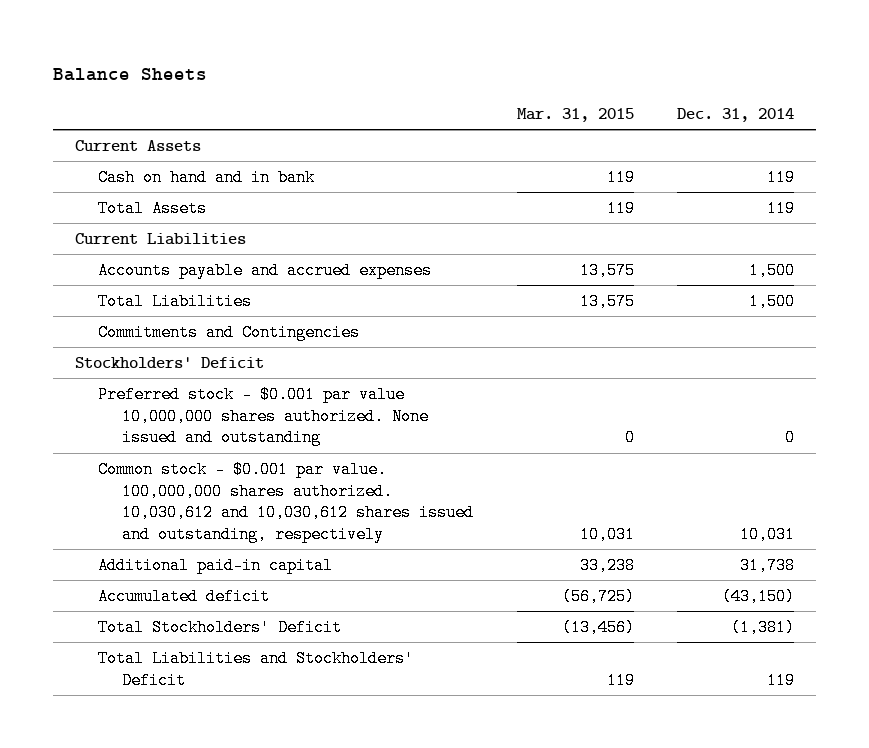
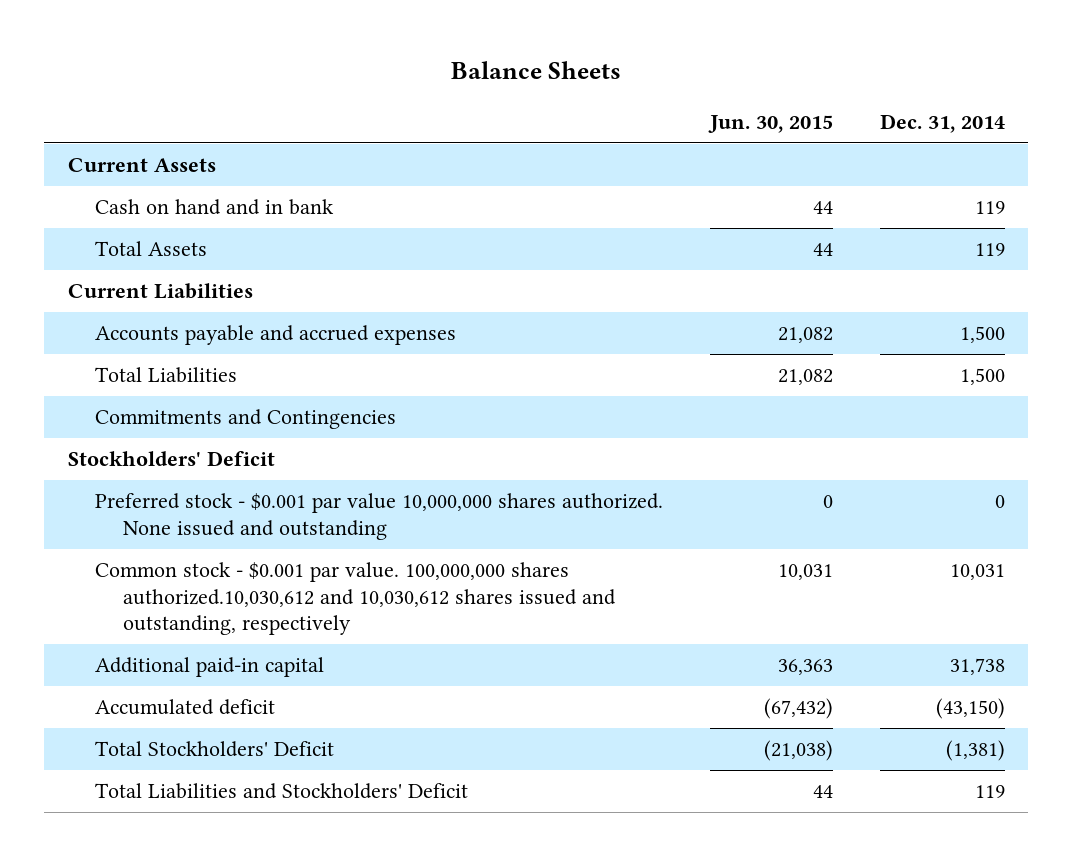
- | Mar. 31, 2015 | Dec. 31, 2014
+ | Jun. 30, 2015 | Dec. 31, 2014
- Common stock - $0.001 par value. 100,000,000 shares authorized. 10,030,612 and 10,030,612 shares issued and outstanding, respectively | 10,031 | 10,031
+ Common stock - $0.001 par value. 100,000,000 shares authorized.10,030,612 and 10,030,612 shares issued and outstanding, respectively | 10,031 | 10,031

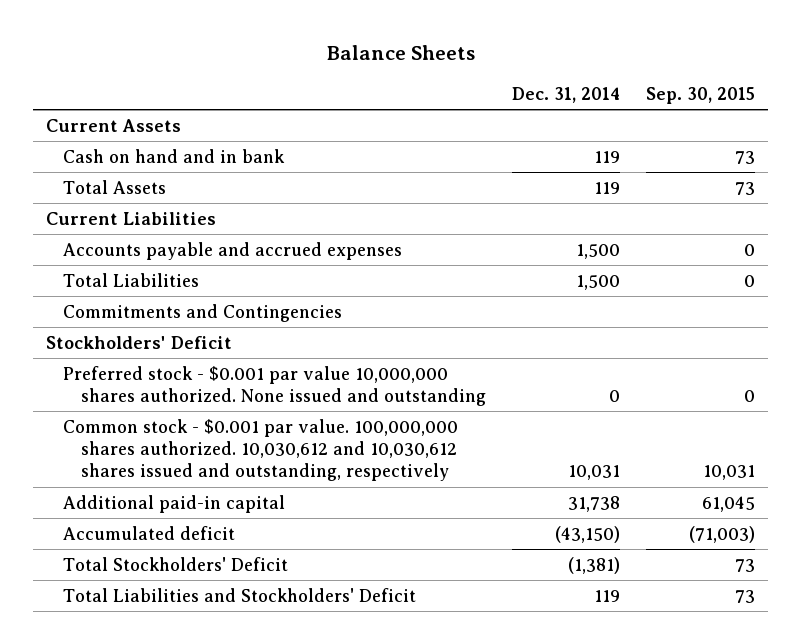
- | Jun. 30, 2015 | Dec. 31, 2014
+ | Dec. 31, 2014 | Sep. 30, 2015
- Common stock - $0.001 par value. 100,000,000 shares authorized.10,030,612 and 10,030,612 shares issued and outstanding, respectively | 10,031 | 10,031
+ Common stock - $0.001 par value. 100,000,000 shares authorized. 10,030,612 and 10,030,612 shares issued and outstanding, respectively | 10,031 | 10,031

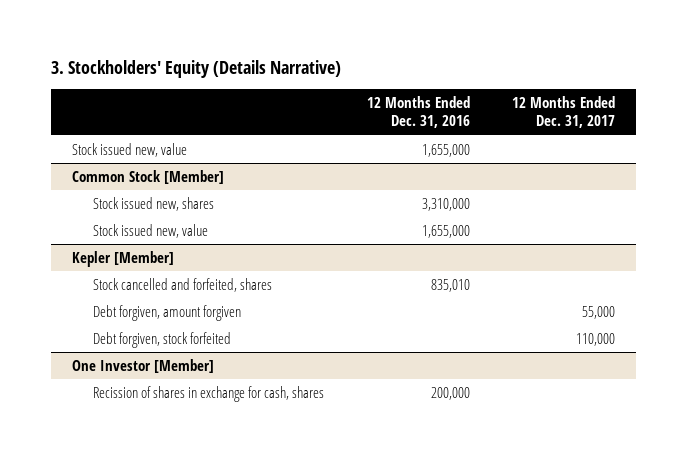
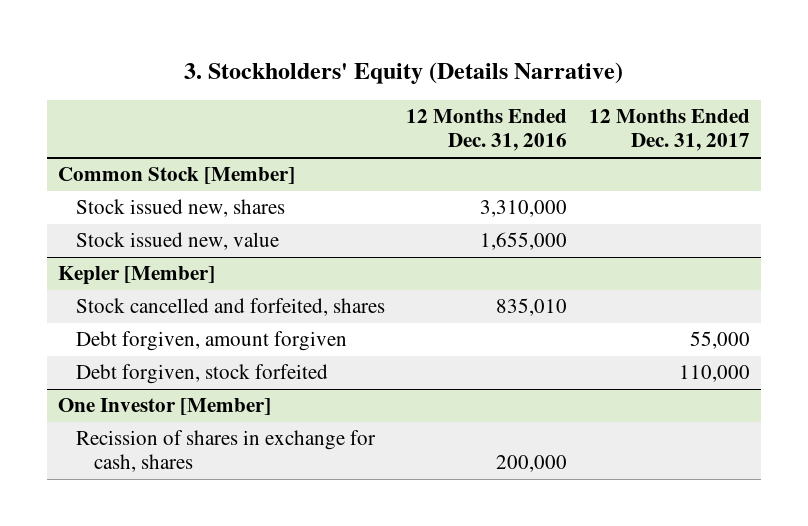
- Stock issued new, value | 1,655,000 |

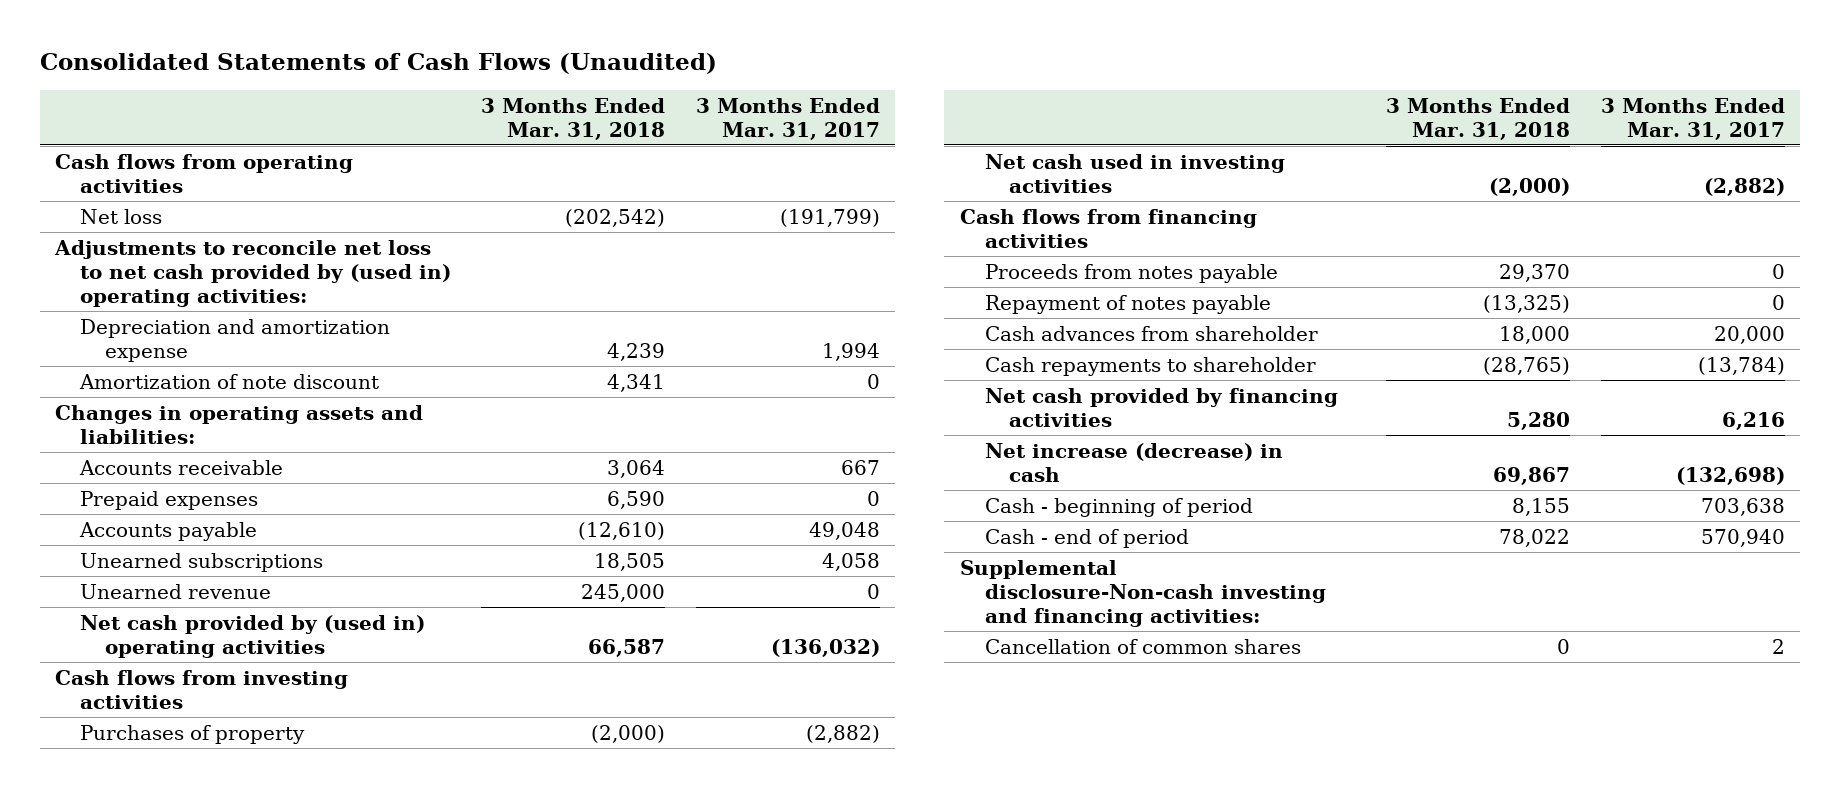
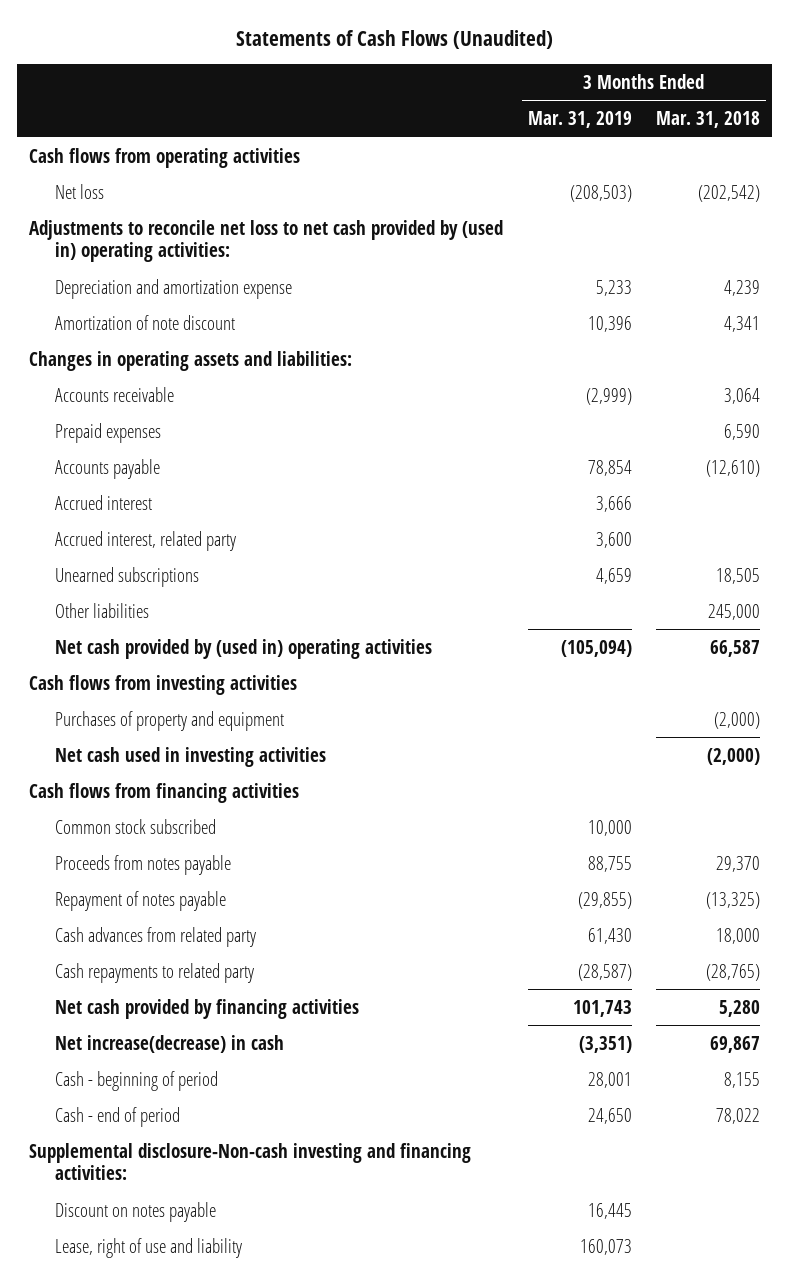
- Consolidated Statements of Cash Flows (Unaudited)
+ Statements of Cash Flows (Unaudited)
- | 3 Months Ended Mar. 31, 2018 | 3 Months Ended Mar. 31, 2017
+ | 3 Months Ended Mar. 31, 2019 | 3 Months Ended Mar. 31, 2018
+ Accrued interest | 3,666 |
+ Accrued interest, related party | 3,600 |
- Unearned revenue | 245,000 | 0
+ Other liabilities | | 245,000
- Purchases of property | (2,000) | (2,882)
+ Purchases of property and equipment | | (2,000)
+ Common stock subscribed | 10,000 |
- Cash advances from shareholder | 18,000 | 20,000
- Cash repayments to shareholder | (28,765) | (13,784)
+ Cash advances from related party | 61,430 | 18,000
+ Cash repayments to related party | (28,587) | (28,765)
- Net increase (decrease) in cash | 69,867 | (132,698)
+ Net increase(decrease) in cash | (3,351) | 69,867
- Cancellation of common shares | 0 | 2
+ Discount on notes payable | 16,445 |
+ Lease, right of use and liability | 160,073 |

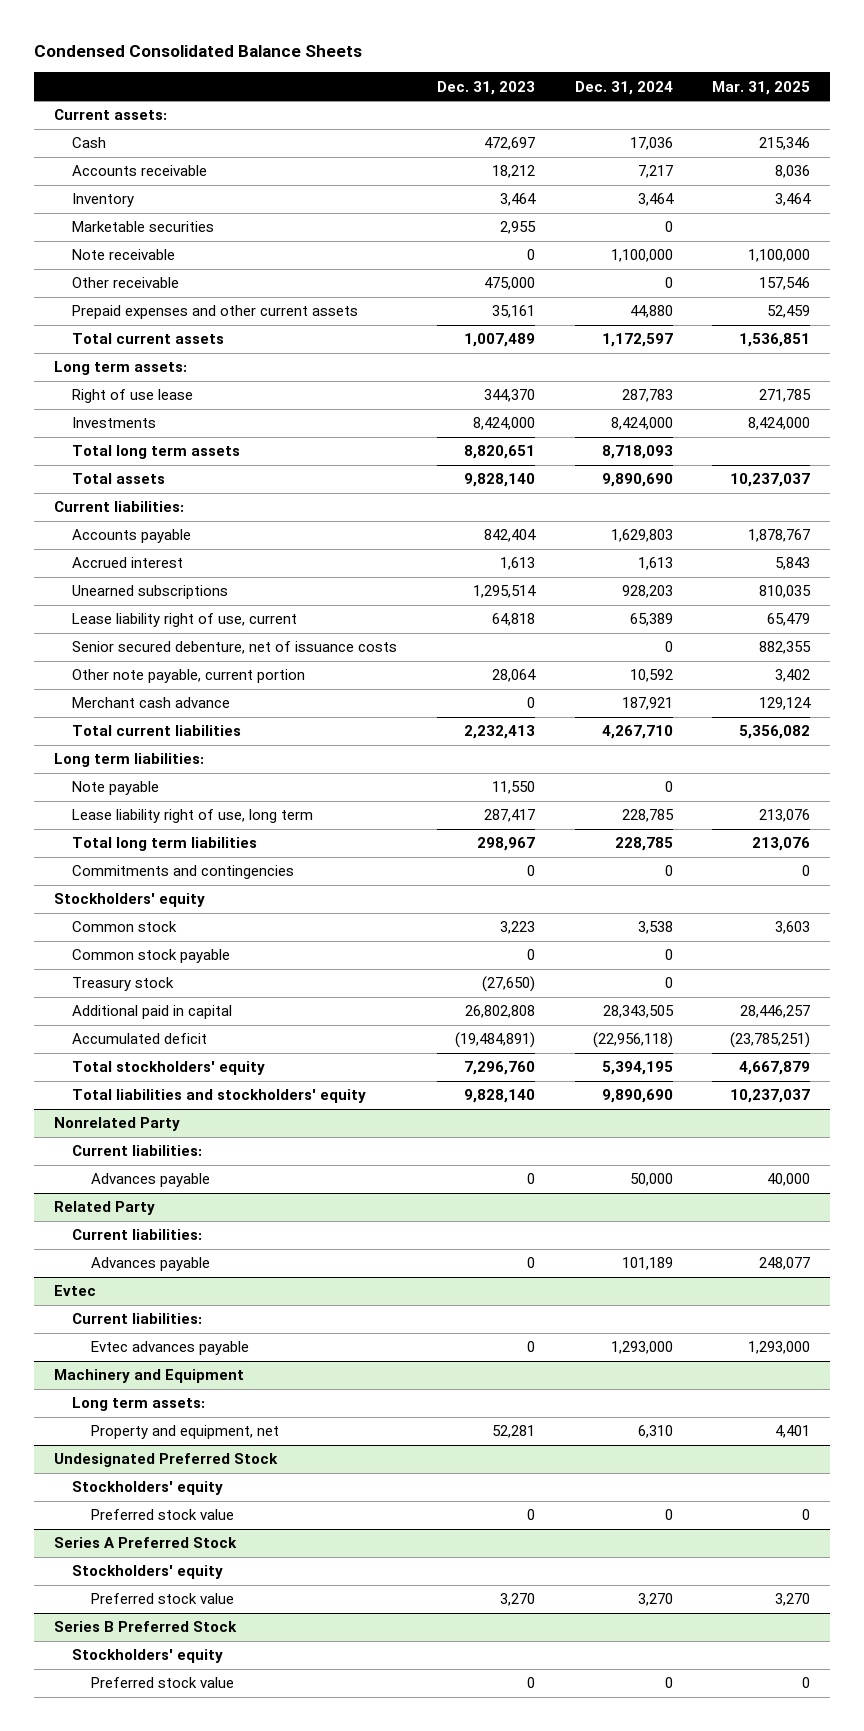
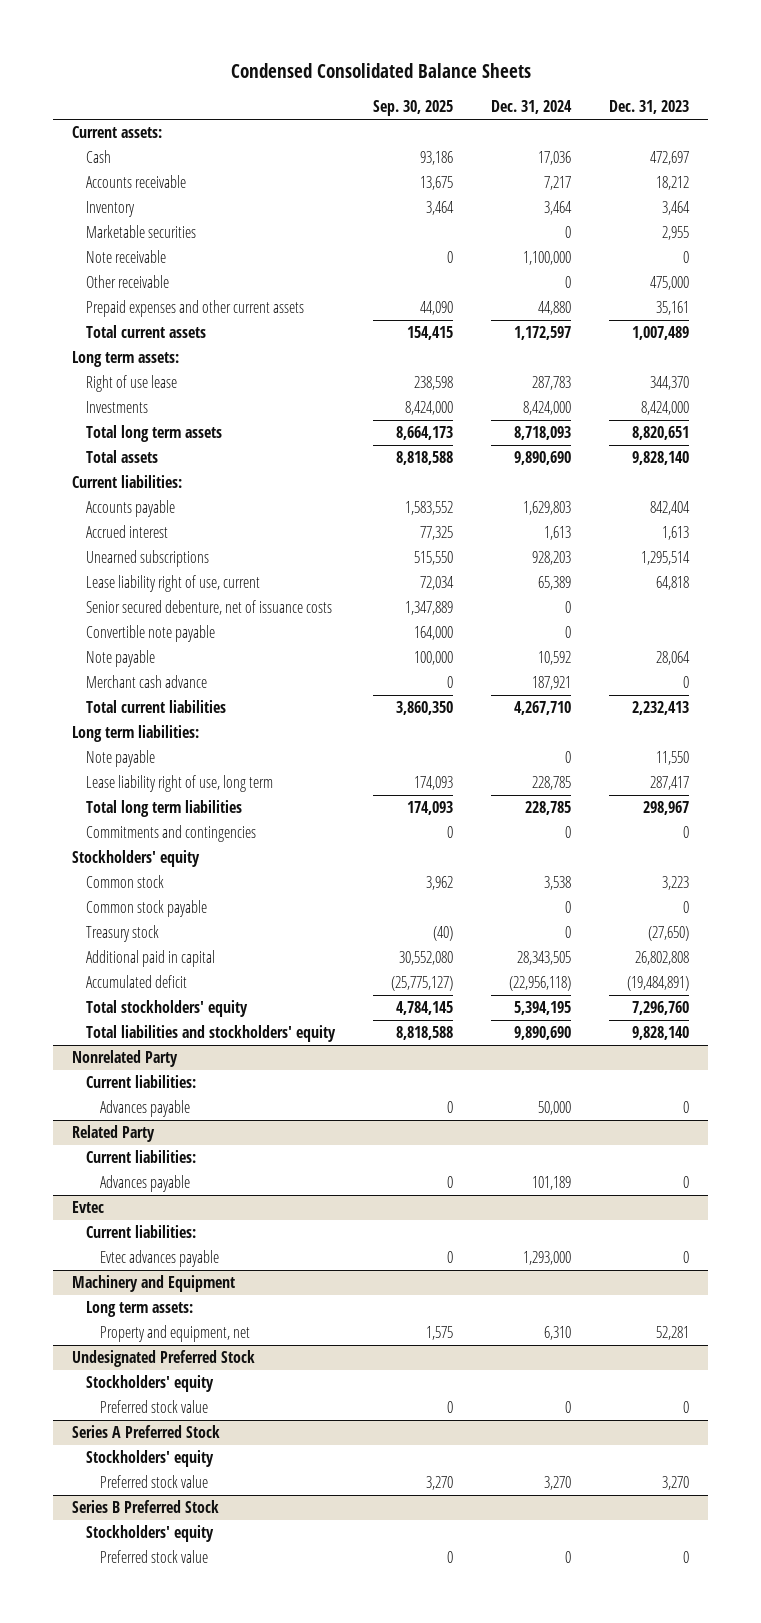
- | Dec. 31, 2023 | Dec. 31, 2024 | Mar. 31, 2025
+ | Sep. 30, 2025 | Dec. 31, 2024 | Dec. 31, 2023
- Other note payable, current portion | 28,064 | 10,592 | 3,402
+ Convertible note payable | 164,000 | 0 |
+ Note payable | 100,000 | 10,592 | 28,064

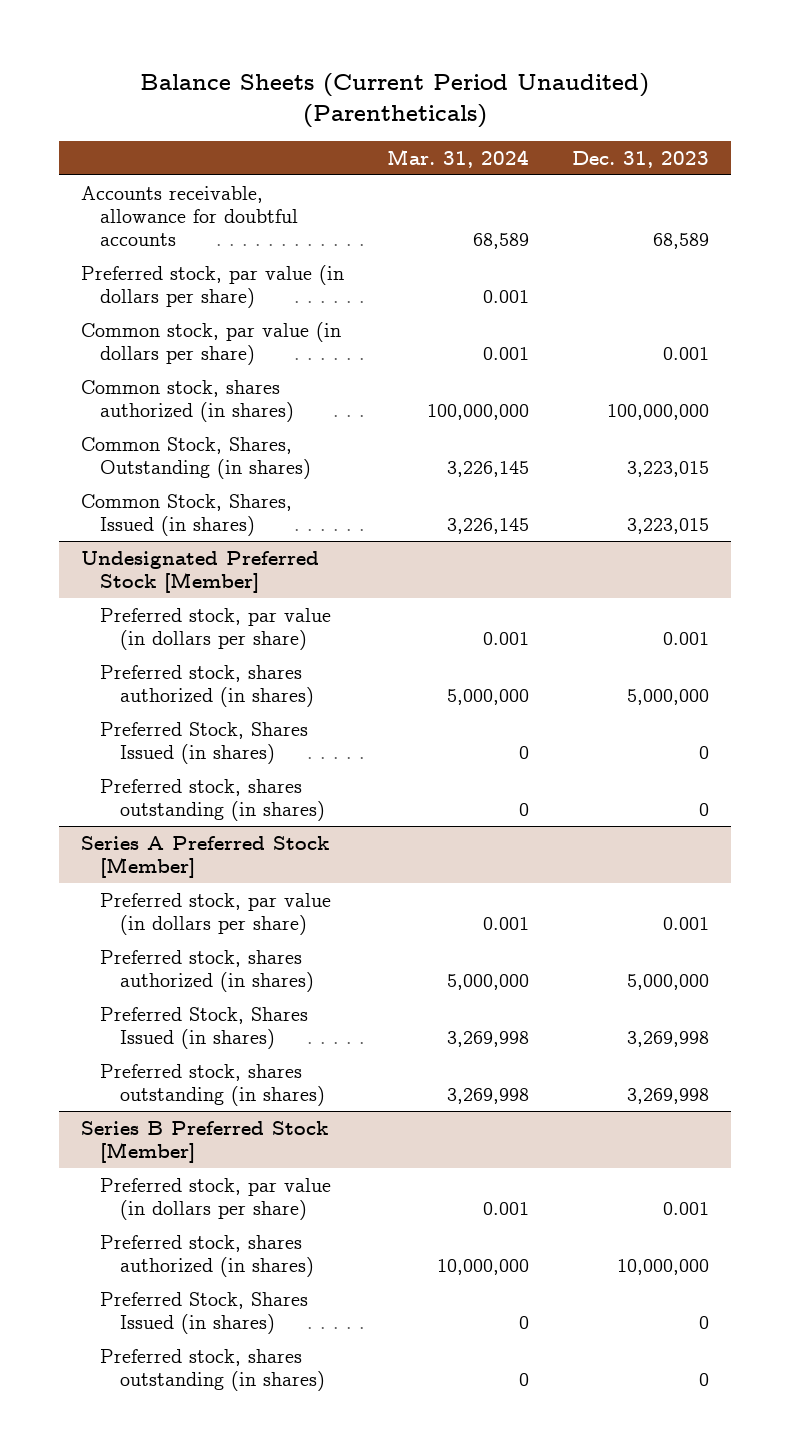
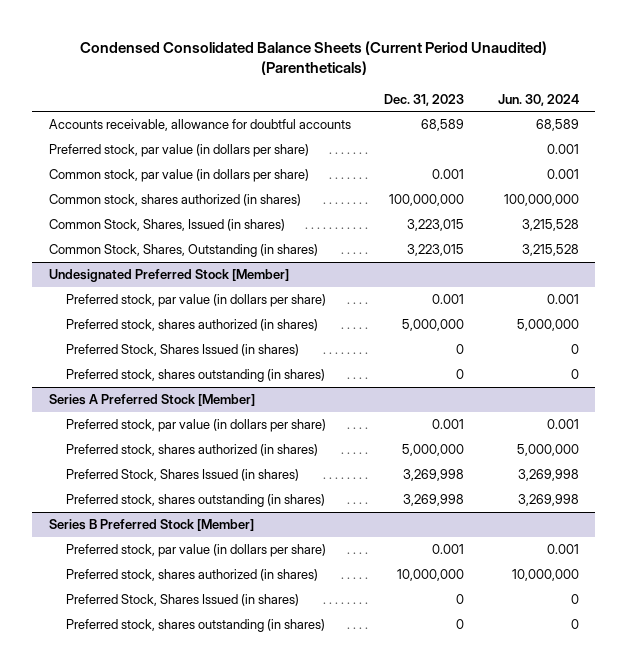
- Balance Sheets (Current Period Unaudited) (Parentheticals)
+ Condensed Consolidated Balance Sheets (Current Period Unaudited) (Parentheticals)
- | Mar. 31, 2024 | Dec. 31, 2023
+ | Dec. 31, 2023 | Jun. 30, 2024
moved down: Common Stock, Shares, Outstanding (in shares) | 3,223,015 | 3,215,528

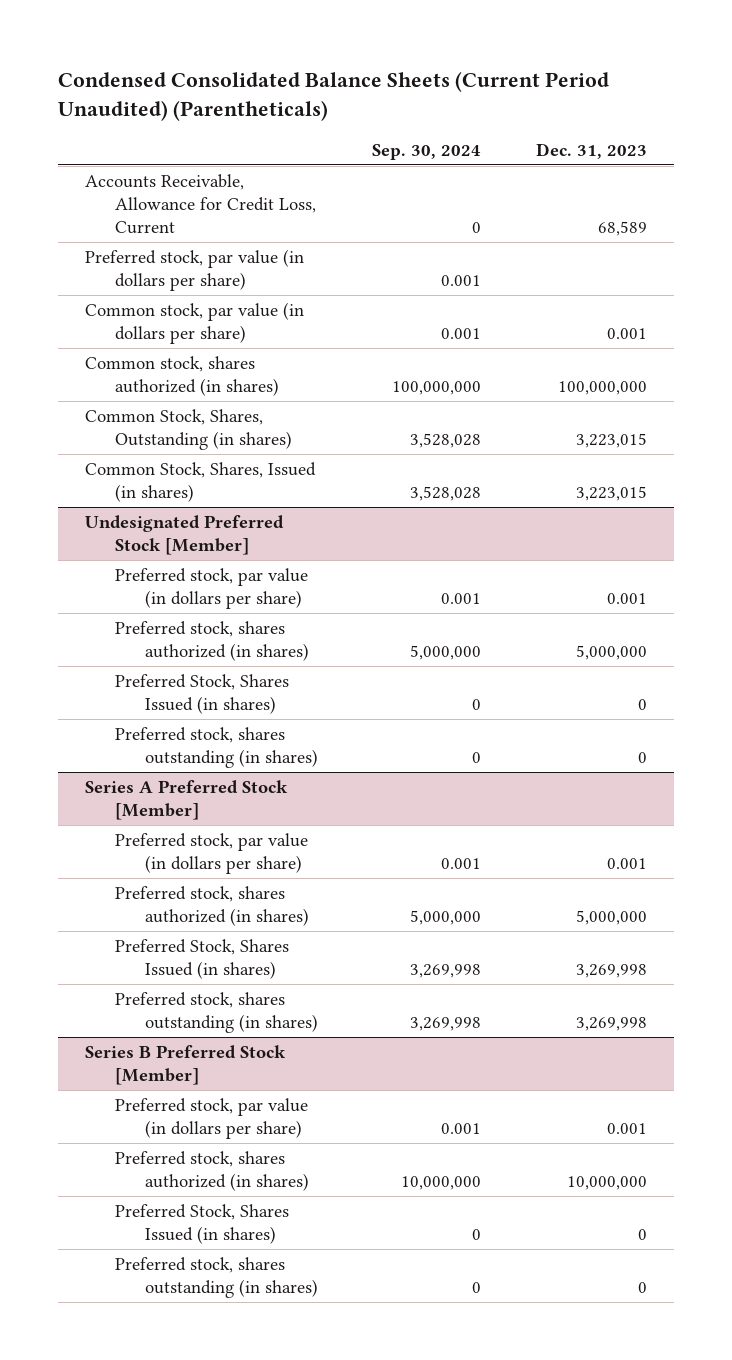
- | Dec. 31, 2023 | Jun. 30, 2024
+ | Sep. 30, 2024 | Dec. 31, 2023
- Accounts receivable, allowance for doubtful accounts | 68,589 | 68,589
+ Accounts Receivable, Allowance for Credit Loss, Current | 0 | 68,589
moved down: Common Stock, Shares, Issued (in shares) | 3,528,028 | 3,223,015

